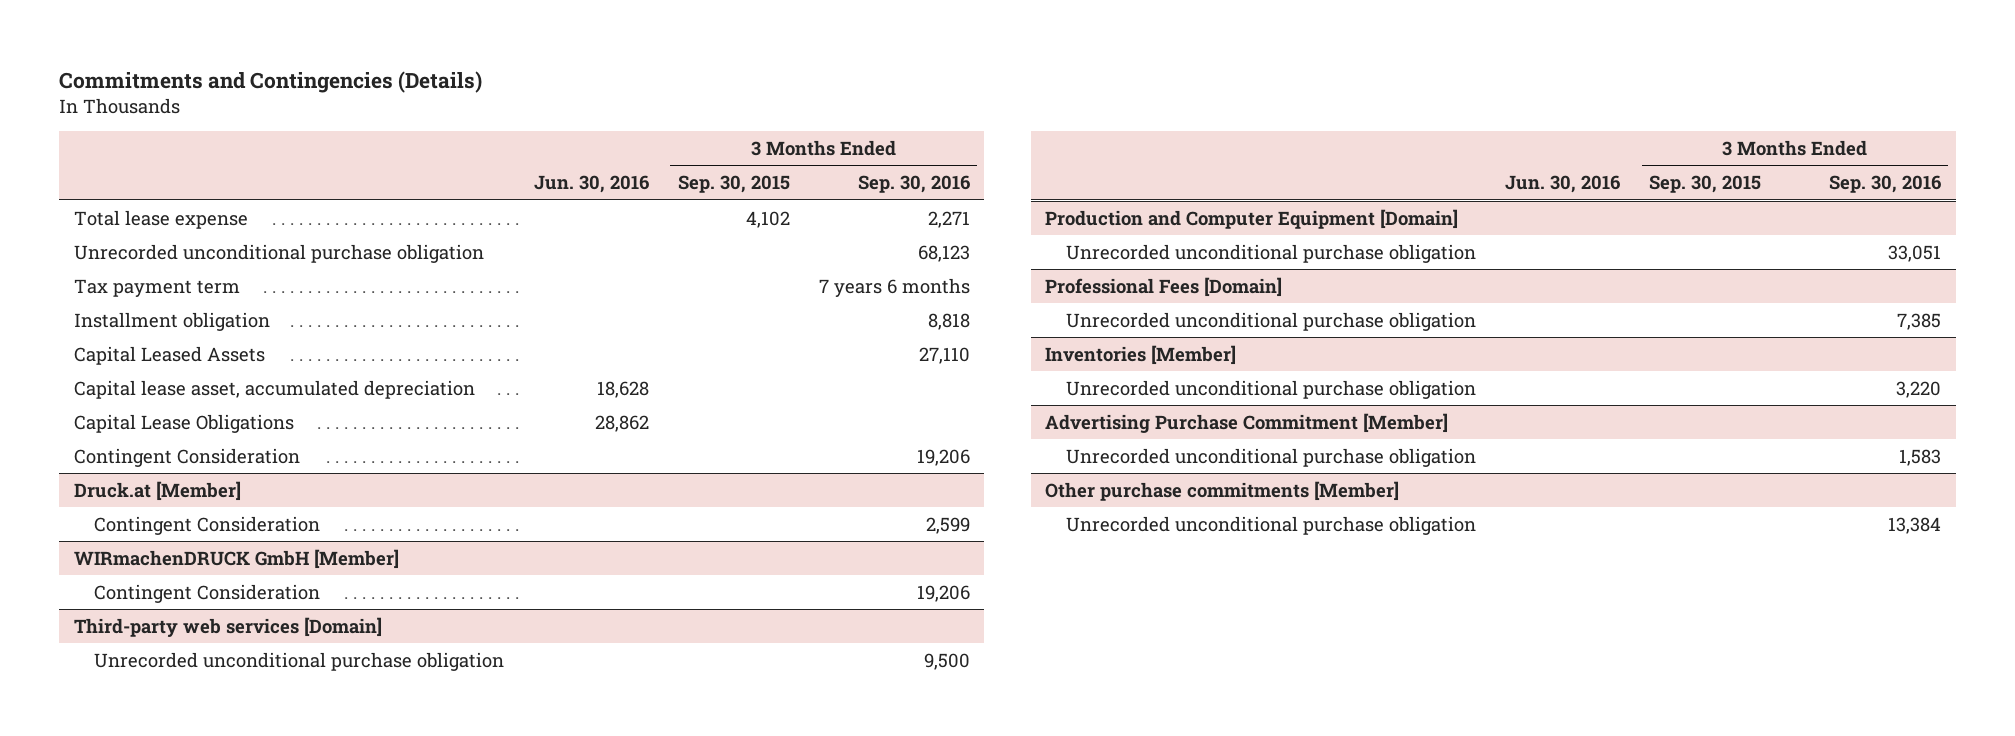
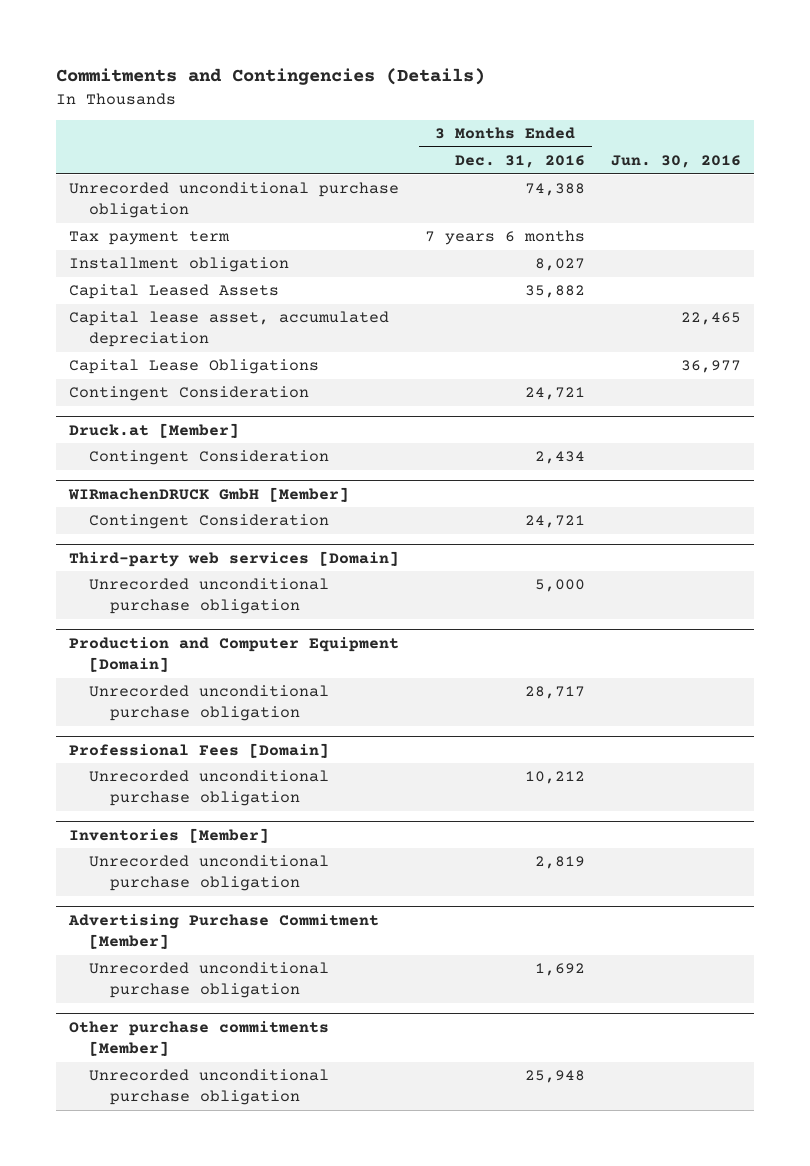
- | Jun. 30, 2016 | 3 Months Ended Sep. 30, 2015 | 3 Months Ended Sep. 30, 2016
+ | 3 Months Ended Dec. 31, 2016 | Jun. 30, 2016
- Total lease expense | | 4,102 | 2,271
- Capital lease asset, accumulated depreciation | 18,628 | |
- Capital Lease Obligations | 28,862 | |
+ Capital lease asset, accumulated depreciation | | 22,465
+ Capital Lease Obligations | | 36,977

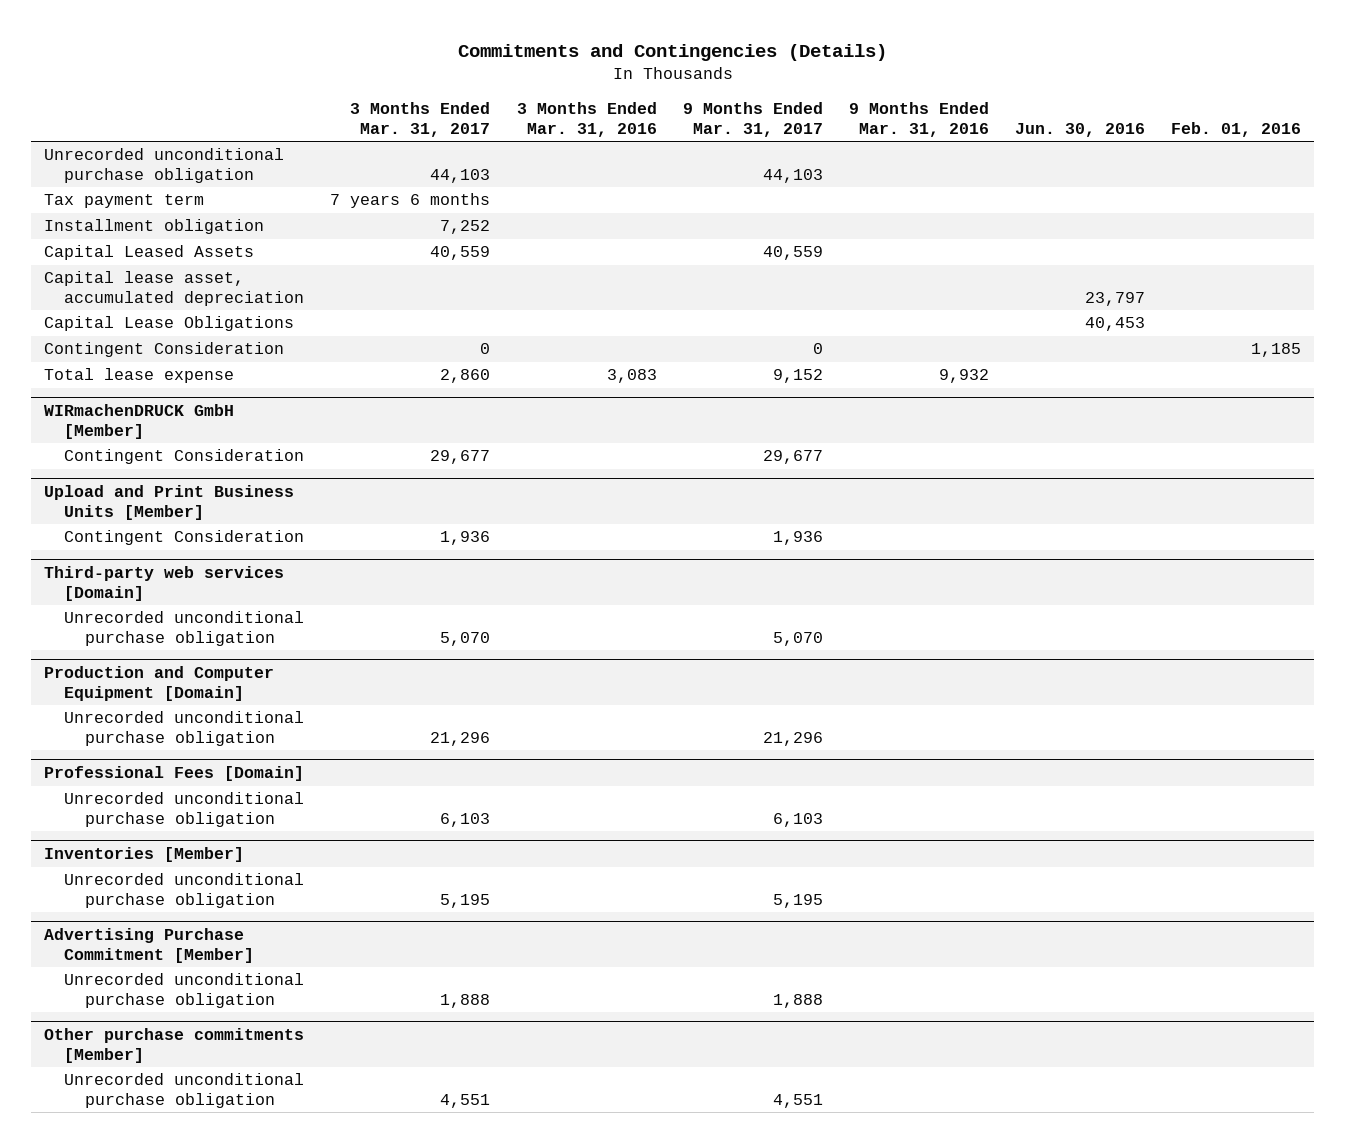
- | 3 Months Ended Dec. 31, 2016 | Jun. 30, 2016
+ | 3 Months Ended Mar. 31, 2017 | 3 Months Ended Mar. 31, 2016 | 9 Months Ended Mar. 31, 2017 | 9 Months Ended Mar. 31, 2016 | Jun. 30, 2016 | Feb. 01, 2016
- Capital lease asset, accumulated depreciation | | 22,465
- Capital Lease Obligations | | 36,977
+ Capital lease asset, accumulated depreciation | | | | | 23,797 |
+ Capital Lease Obligations | | | | | 40,453 |
- Druck.at [Member]
- Contingent Consideration | 2,434 |
+ Total lease expense | 2,860 | 3,083 | 9,152 | 9,932 | |
+ Upload and Print Business Units [Member]
+ Contingent Consideration | 1,936 | | 1,936 | | |

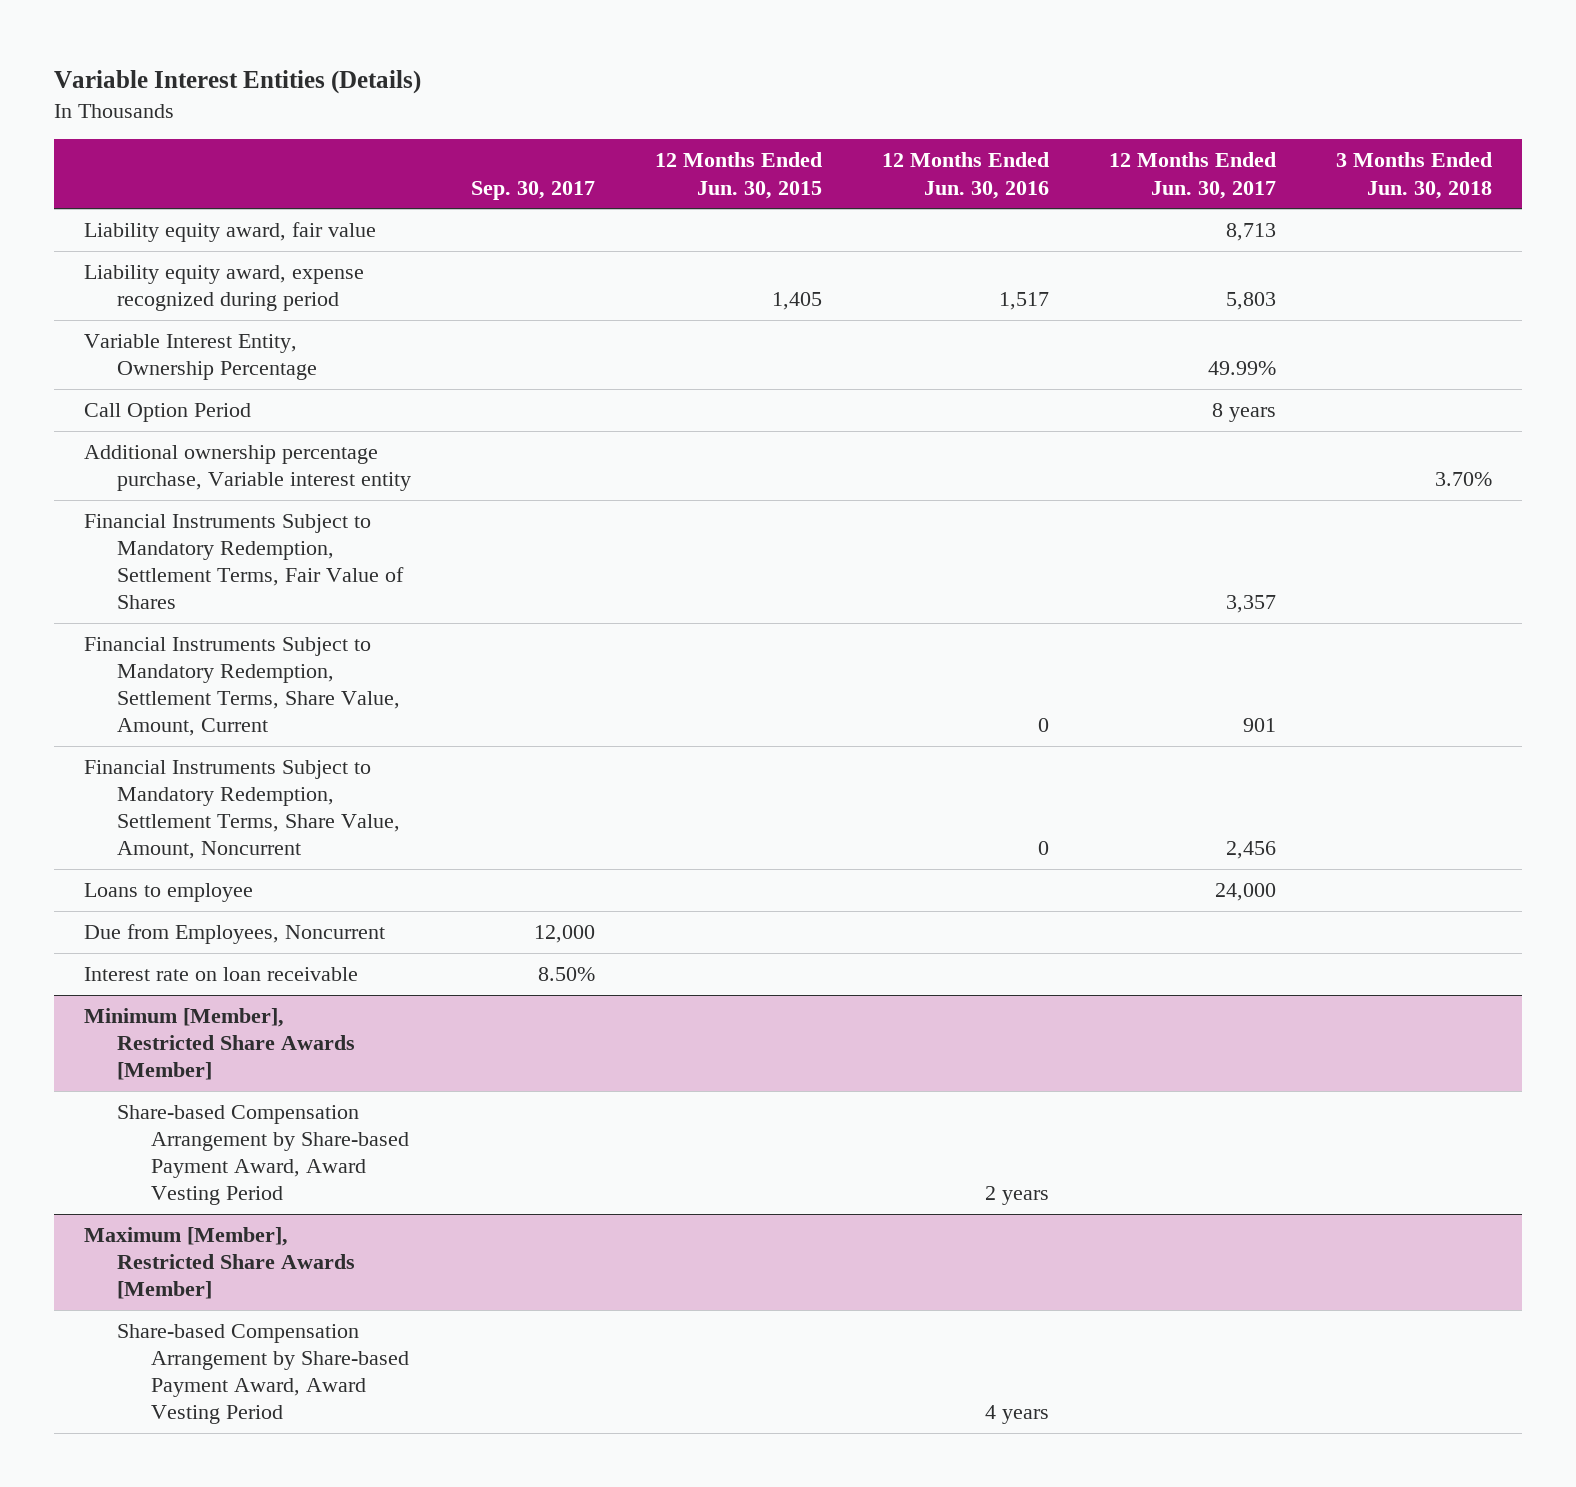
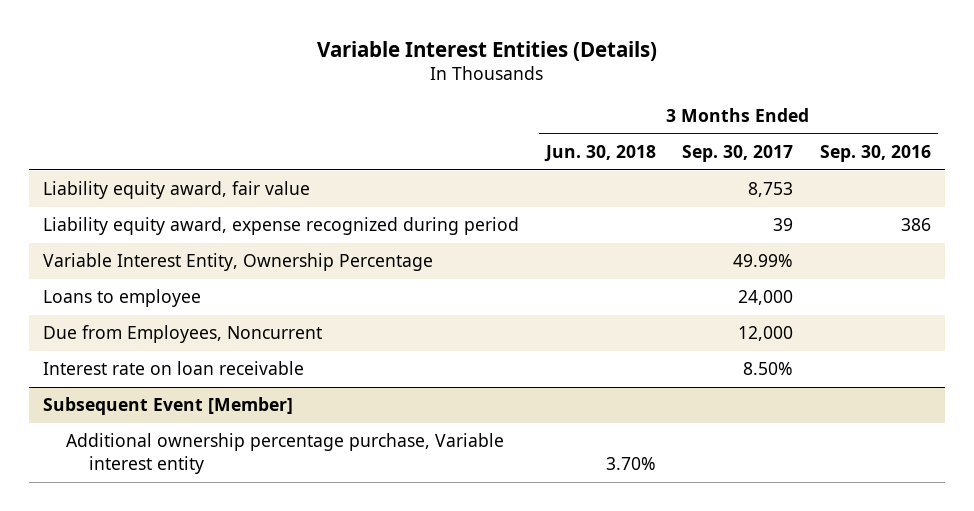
- | Sep. 30, 2017 | 12 Months Ended Jun. 30, 2015 | 12 Months Ended Jun. 30, 2016 | 12 Months Ended Jun. 30, 2017 | 3 Months Ended Jun. 30, 2018
+ | 3 Months Ended Jun. 30, 2018 | 3 Months Ended Sep. 30, 2017 | 3 Months Ended Sep. 30, 2016
- Call Option Period | | | | 8 years |
- Additional ownership percentage purchase, Variable interest entity | | | | | 3.70%
- Financial Instruments Subject to Mandatory Redemption, Settlement Terms, Fair Value of Shares | | | | 3,357 |
- Financial Instruments Subject to Mandatory Redemption, Settlement Terms, Share Value, Amount, Current | | | 0 | 901 |
- Financial Instruments Subject to Mandatory Redemption, Settlement Terms, Share Value, Amount, Noncurrent | | | 0 | 2,456 |
- Minimum [Member], Restricted Share Awards [Member]
- Share-based Compensation Arrangement by Share-based Payment Award, Award Vesting Period | | | 2 years | |
- Maximum [Member], Restricted Share Awards [Member]
- Share-based Compensation Arrangement by Share-based Payment Award, Award Vesting Period | | | 4 years | |
+ Subsequent Event [Member]
+ Additional ownership percentage purchase, Variable interest entity | 3.70% | |

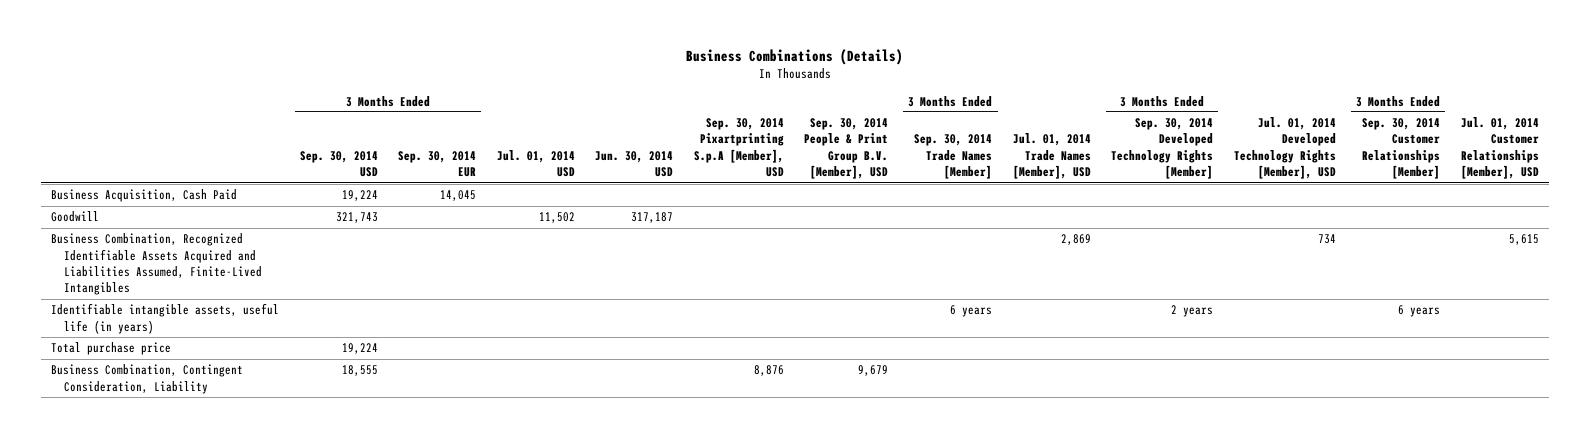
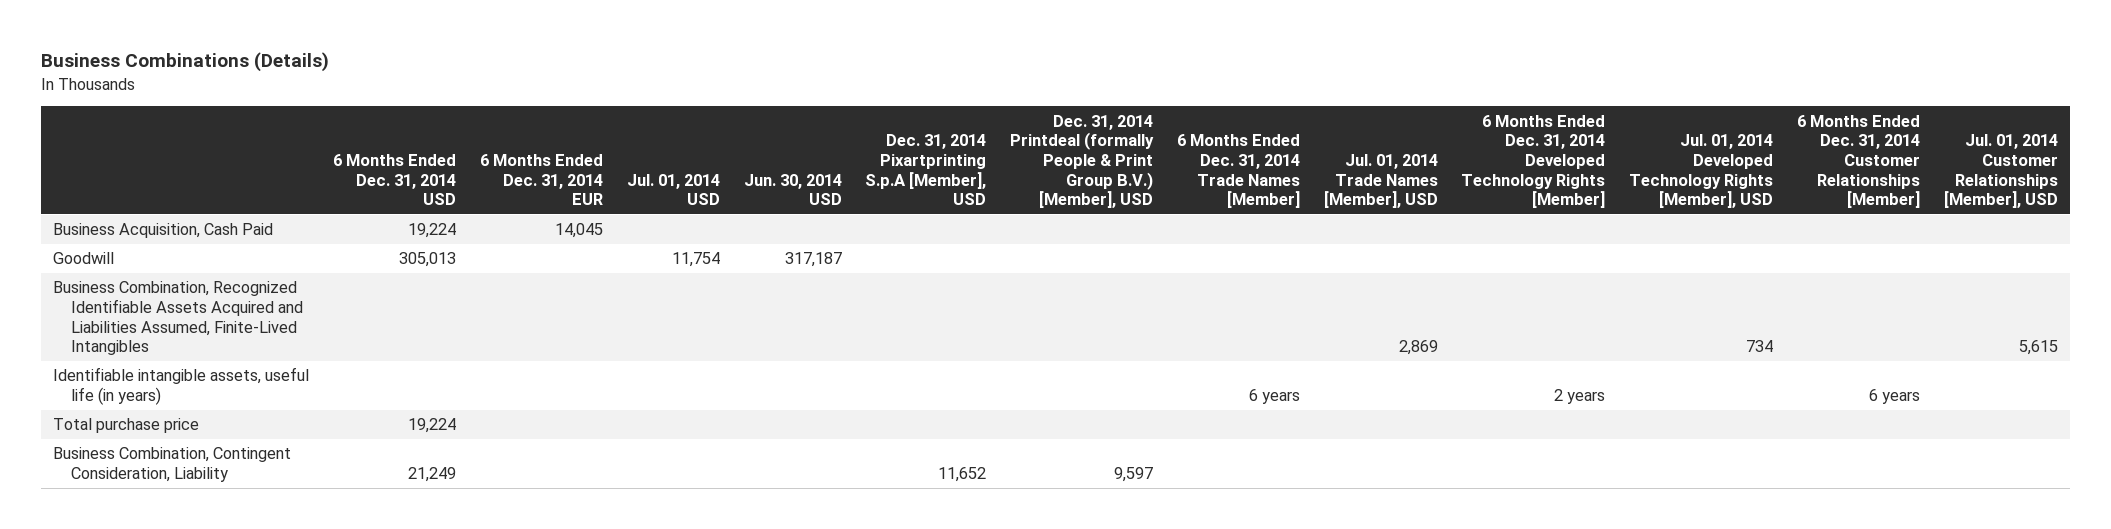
- | 3 Months Ended Sep. 30, 2014 USD | 3 Months Ended Sep. 30, 2014 EUR | Jul. 01, 2014 USD | Jun. 30, 2014 USD | Sep. 30, 2014 Pixartprinting S.p.A [Member], USD | Sep. 30, 2014 People & Print Group B.V. [Member], USD | 3 Months Ended Sep. 30, 2014 Trade Names [Member] | Jul. 01, 2014 Trade Names [Member], USD | 3 Months Ended Sep. 30, 2014 Developed Technology Rights [Member] | Jul. 01, 2014 Developed Technology Rights [Member], USD | 3 Months Ended Sep. 30, 2014 Customer Relationships [Member] | Jul. 01, 2014 Customer Relationships [Member], USD
+ | 6 Months Ended Dec. 31, 2014 USD | 6 Months Ended Dec. 31, 2014 EUR | Jul. 01, 2014 USD | Jun. 30, 2014 USD | Dec. 31, 2014 Pixartprinting S.p.A [Member], USD | Dec. 31, 2014 Printdeal (formally People & Print Group B.V.) [Member], USD | 6 Months Ended Dec. 31, 2014 Trade Names [Member] | Jul. 01, 2014 Trade Names [Member], USD | 6 Months Ended Dec. 31, 2014 Developed Technology Rights [Member] | Jul. 01, 2014 Developed Technology Rights [Member], USD | 6 Months Ended Dec. 31, 2014 Customer Relationships [Member] | Jul. 01, 2014 Customer Relationships [Member], USD
- Goodwill | 321,743 | | 11,502 | 317,187 | | | | | | | |
+ Goodwill | 305,013 | | 11,754 | 317,187 | | | | | | | |

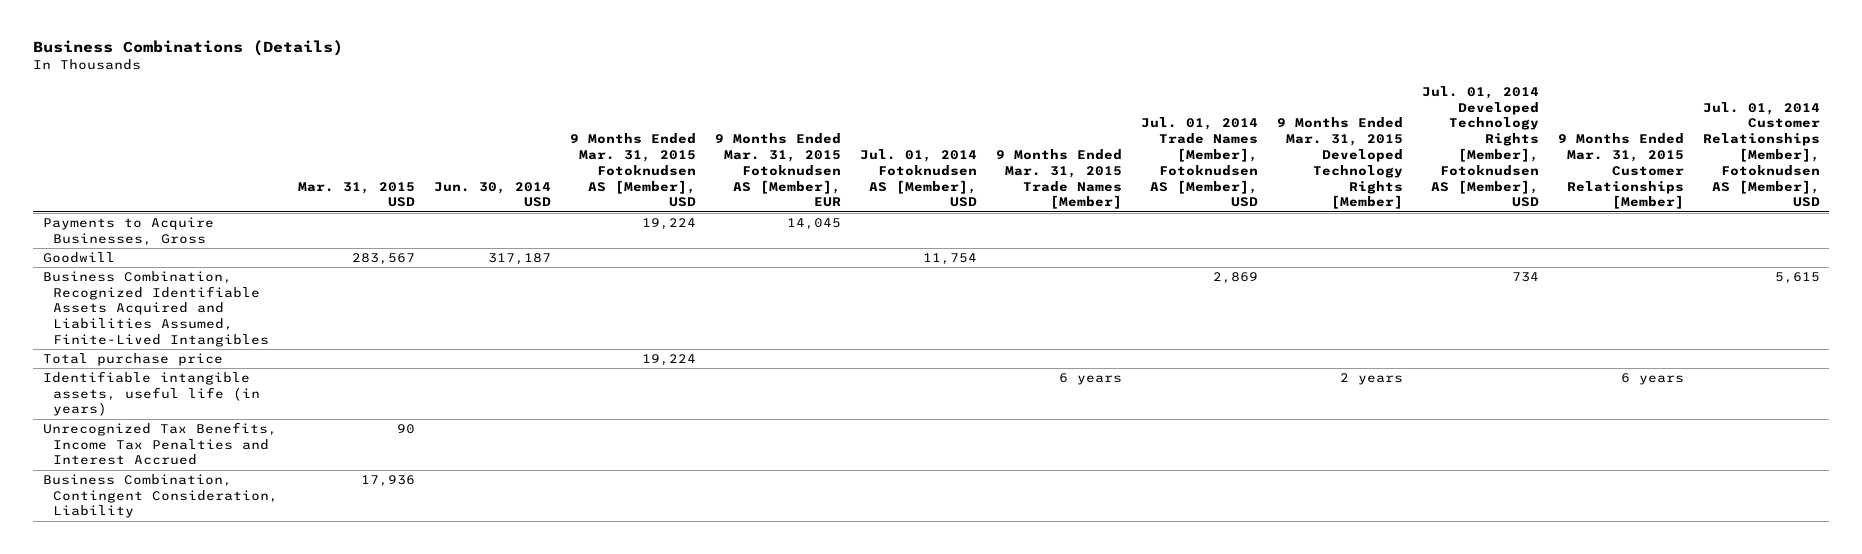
- | 6 Months Ended Dec. 31, 2014 USD | 6 Months Ended Dec. 31, 2014 EUR | Jul. 01, 2014 USD | Jun. 30, 2014 USD | Dec. 31, 2014 Pixartprinting S.p.A [Member], USD | Dec. 31, 2014 Printdeal (formally People & Print Group B.V.) [Member], USD | 6 Months Ended Dec. 31, 2014 Trade Names [Member] | Jul. 01, 2014 Trade Names [Member], USD | 6 Months Ended Dec. 31, 2014 Developed Technology Rights [Member] | Jul. 01, 2014 Developed Technology Rights [Member], USD | 6 Months Ended Dec. 31, 2014 Customer Relationships [Member] | Jul. 01, 2014 Customer Relationships [Member], USD
+ | Mar. 31, 2015 USD | Jun. 30, 2014 USD | 9 Months Ended Mar. 31, 2015 Fotoknudsen AS [Member], USD | 9 Months Ended Mar. 31, 2015 Fotoknudsen AS [Member], EUR | Jul. 01, 2014 Fotoknudsen AS [Member], USD | 9 Months Ended Mar. 31, 2015 Trade Names [Member] | Jul. 01, 2014 Trade Names [Member], Fotoknudsen AS [Member], USD | 9 Months Ended Mar. 31, 2015 Developed Technology Rights [Member] | Jul. 01, 2014 Developed Technology Rights [Member], Fotoknudsen AS [Member], USD | 9 Months Ended Mar. 31, 2015 Customer Relationships [Member] | Jul. 01, 2014 Customer Relationships [Member], Fotoknudsen AS [Member], USD
- Business Acquisition, Cash Paid | 19,224 | 14,045 | | | | | | | | | |
+ Payments to Acquire Businesses, Gross | | | 19,224 | 14,045 | | | | | | |
moved down: Identifiable intangible assets, useful life (in years) | | | | | | 6 years | | 2 years | | 6 years |
+ Unrecognized Tax Benefits, Income Tax Penalties and Interest Accrued | 90 | | | | | | | | | |

